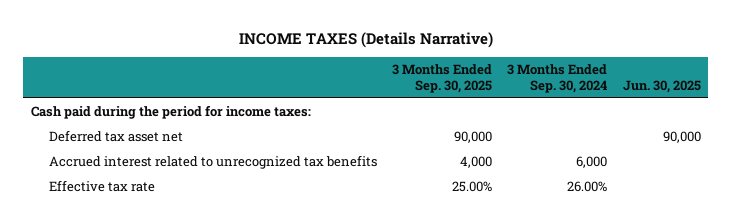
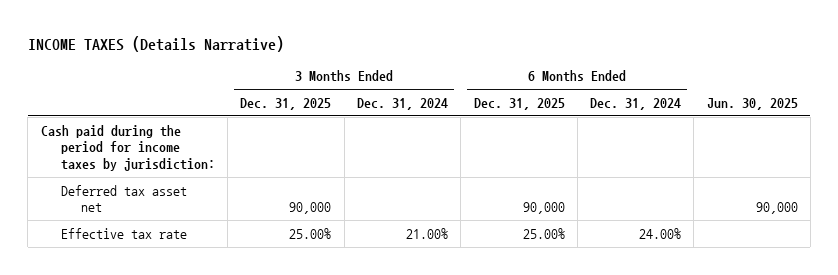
- | 3 Months Ended Sep. 30, 2025 | 3 Months Ended Sep. 30, 2024 | Jun. 30, 2025
+ | 3 Months Ended Dec. 31, 2025 | 3 Months Ended Dec. 31, 2024 | 6 Months Ended Dec. 31, 2025 | 6 Months Ended Dec. 31, 2024 | Jun. 30, 2025
- Cash paid during the period for income taxes:
+ Cash paid during the period for income taxes by jurisdiction:
- Accrued interest related to unrecognized tax benefits | 4,000 | 6,000 |

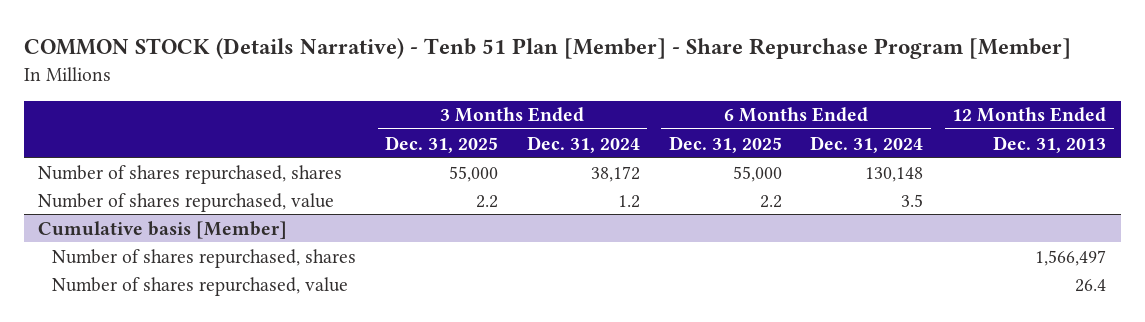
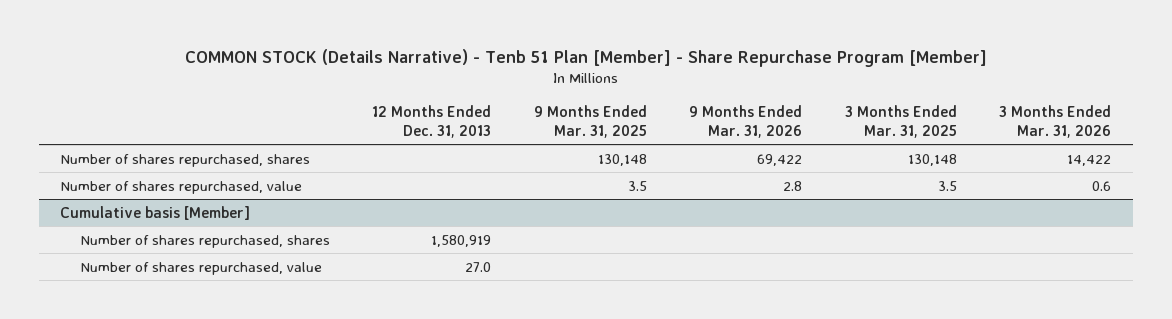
- | 3 Months Ended Dec. 31, 2025 | 3 Months Ended Dec. 31, 2024 | 6 Months Ended Dec. 31, 2025 | 6 Months Ended Dec. 31, 2024 | 12 Months Ended Dec. 31, 2013
+ | 12 Months Ended Dec. 31, 2013 | 9 Months Ended Mar. 31, 2025 | 9 Months Ended Mar. 31, 2026 | 3 Months Ended Mar. 31, 2025 | 3 Months Ended Mar. 31, 2026
@ Cumulative basis [Member]
- Number of shares repurchased, shares | | | | | 1,566,497
- Number of shares repurchased, value | | | | | 26.4
+ Number of shares repurchased, shares | 1,580,919 | | | |
+ Number of shares repurchased, value | 27.0 | | | |

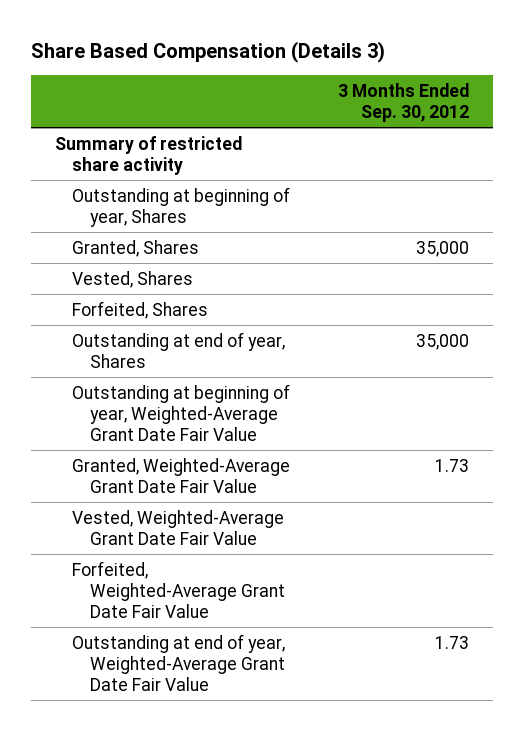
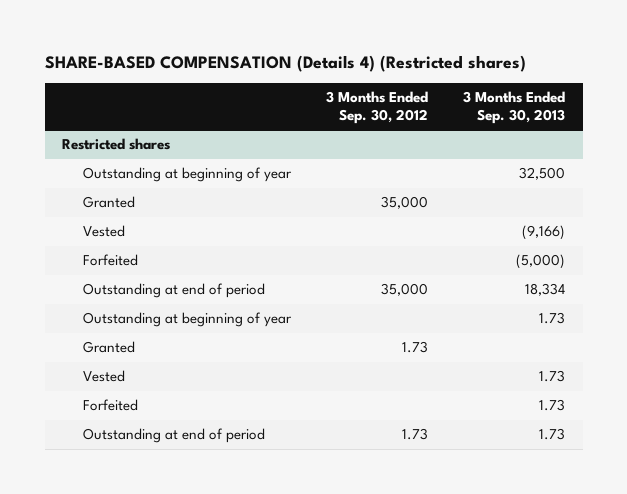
- Share Based Compensation (Details 3)
+ SHARE-BASED COMPENSATION (Details 4) (Restricted shares)
- | 3 Months Ended Sep. 30, 2012
+ | 3 Months Ended Sep. 30, 2012 | 3 Months Ended Sep. 30, 2013
- Summary of restricted share activity
- Outstanding at beginning of year, Shares
- Granted, Shares | 35,000
- Vested, Shares
- Forfeited, Shares
- Outstanding at end of year, Shares | 35,000
- Outstanding at beginning of year, Weighted-Average Grant Date Fair Value
- Granted, Weighted-Average Grant Date Fair Value | 1.73
- Vested, Weighted-Average Grant Date Fair Value
- Forfeited, Weighted-Average Grant Date Fair Value
- Outstanding at end of year, Weighted-Average Grant Date Fair Value | 1.73
+ Restricted shares
+ Outstanding at beginning of year | | 32,500
+ Granted | 35,000 |
+ Vested | | (9,166)
+ Forfeited | | (5,000)
+ Outstanding at end of period | 35,000 | 18,334
+ Outstanding at beginning of year | | 1.73
+ Granted | 1.73 |
+ Vested | | 1.73
+ Forfeited | | 1.73
+ Outstanding at end of period | 1.73 | 1.73

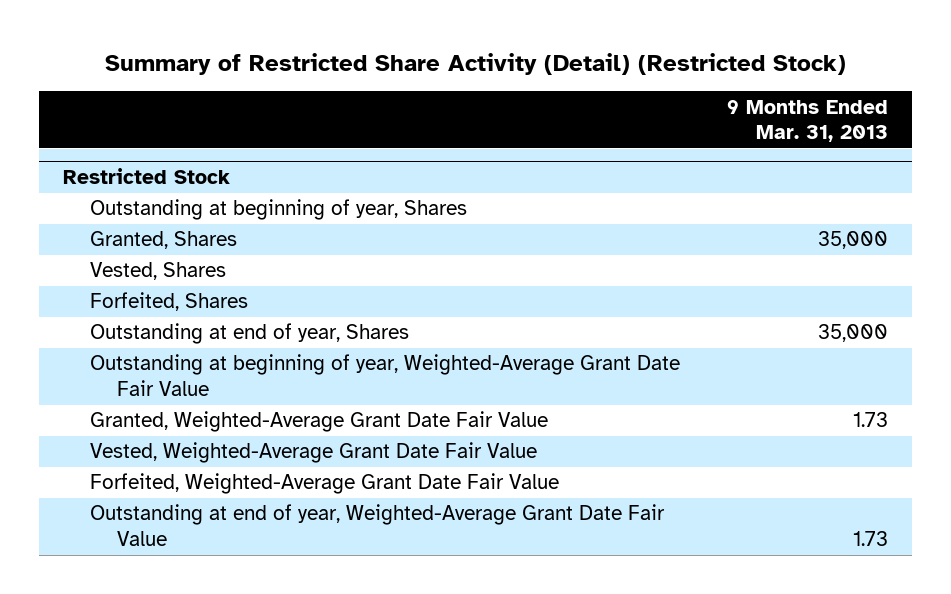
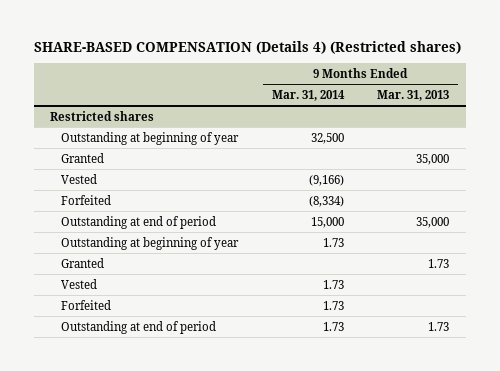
- Summary of Restricted Share Activity (Detail) (Restricted Stock)
+ SHARE-BASED COMPENSATION (Details 4) (Restricted shares)
- | 9 Months Ended Mar. 31, 2013
+ | 9 Months Ended Mar. 31, 2014 | 9 Months Ended Mar. 31, 2013
- Restricted Stock
- Outstanding at beginning of year, Shares
- Granted, Shares | 35,000
- Vested, Shares
- Forfeited, Shares
- Outstanding at end of year, Shares | 35,000
- Outstanding at beginning of year, Weighted-Average Grant Date Fair Value
- Granted, Weighted-Average Grant Date Fair Value | 1.73
- Vested, Weighted-Average Grant Date Fair Value
- Forfeited, Weighted-Average Grant Date Fair Value
- Outstanding at end of year, Weighted-Average Grant Date Fair Value | 1.73
+ Restricted shares
+ Outstanding at beginning of year | 32,500 |
+ Granted | | 35,000
+ Vested | (9,166) |
+ Forfeited | (8,334) |
+ Outstanding at end of period | 15,000 | 35,000
+ Outstanding at beginning of year | 1.73 |
+ Granted | | 1.73
+ Vested | 1.73 |
+ Forfeited | 1.73 |
+ Outstanding at end of period | 1.73 | 1.73

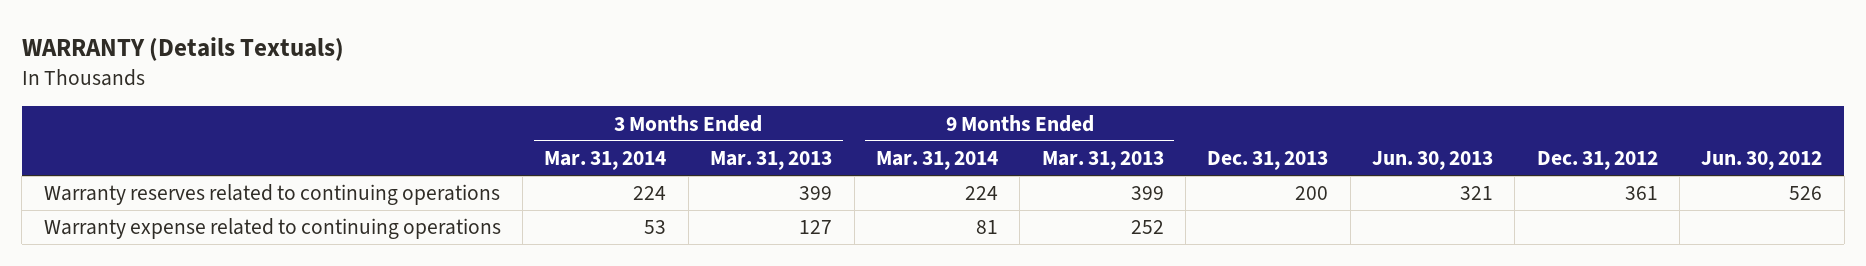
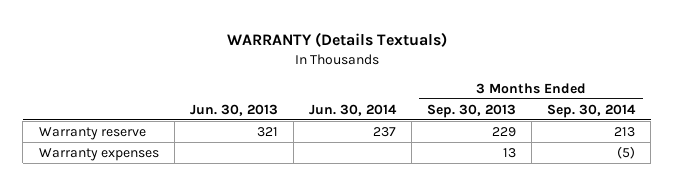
- | 3 Months Ended Mar. 31, 2014 | 3 Months Ended Mar. 31, 2013 | 9 Months Ended Mar. 31, 2014 | 9 Months Ended Mar. 31, 2013 | Dec. 31, 2013 | Jun. 30, 2013 | Dec. 31, 2012 | Jun. 30, 2012
+ | Jun. 30, 2013 | Jun. 30, 2014 | 3 Months Ended Sep. 30, 2013 | 3 Months Ended Sep. 30, 2014
- Warranty reserves related to continuing operations | 224 | 399 | 224 | 399 | 200 | 321 | 361 | 526
- Warranty expense related to continuing operations | 53 | 127 | 81 | 252 | | | |
+ Warranty reserve | 321 | 237 | 229 | 213
+ Warranty expenses | | | 13 | (5)

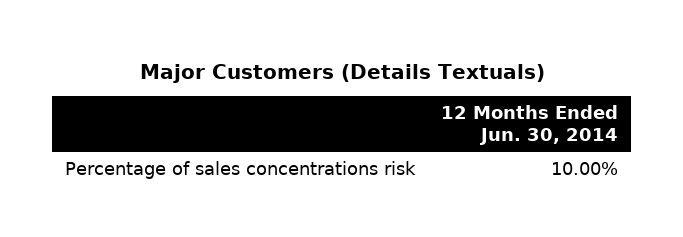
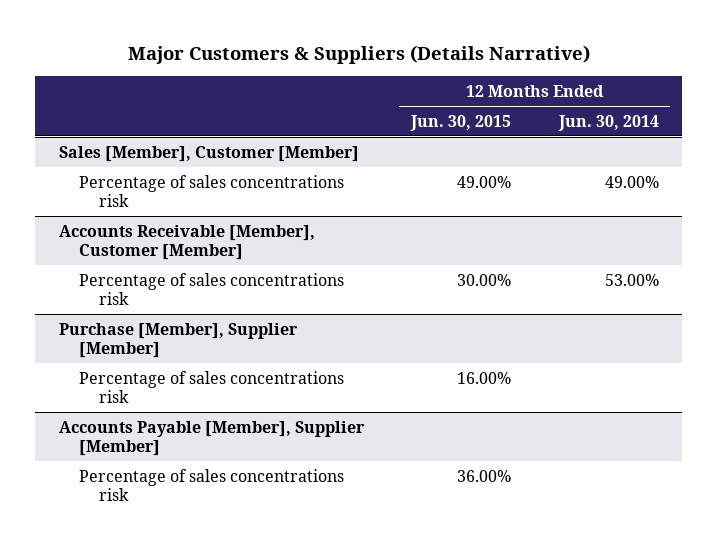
- Major Customers (Details Textuals)
+ Major Customers & Suppliers (Details Narrative)
- | 12 Months Ended Jun. 30, 2014
+ | 12 Months Ended Jun. 30, 2015 | 12 Months Ended Jun. 30, 2014
- Percentage of sales concentrations risk | 10.00%
+ Sales [Member], Customer [Member]
+ Percentage of sales concentrations risk | 49.00% | 49.00%
+ Accounts Receivable [Member], Customer [Member]
+ Percentage of sales concentrations risk | 30.00% | 53.00%
+ Purchase [Member], Supplier [Member]
+ Percentage of sales concentrations risk | 16.00% |
+ Accounts Payable [Member], Supplier [Member]
+ Percentage of sales concentrations risk | 36.00% |

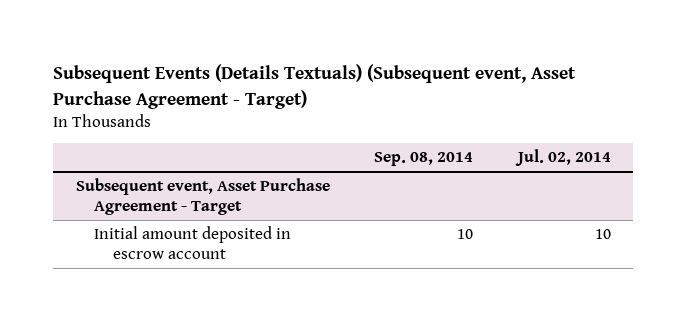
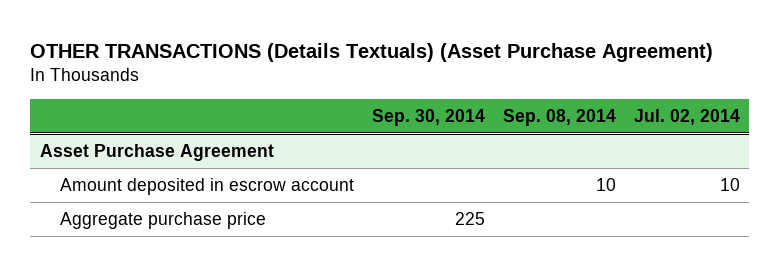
- Subsequent Events (Details Textuals) (Subsequent event, Asset Purchase Agreement - Target)
+ OTHER TRANSACTIONS (Details Textuals) (Asset Purchase Agreement)
- | Sep. 08, 2014 | Jul. 02, 2014
+ | Sep. 30, 2014 | Sep. 08, 2014 | Jul. 02, 2014
- Subsequent event, Asset Purchase Agreement - Target
- Initial amount deposited in escrow account | 10 | 10
+ Asset Purchase Agreement
+ Amount deposited in escrow account | | 10 | 10
+ Aggregate purchase price | 225 | |

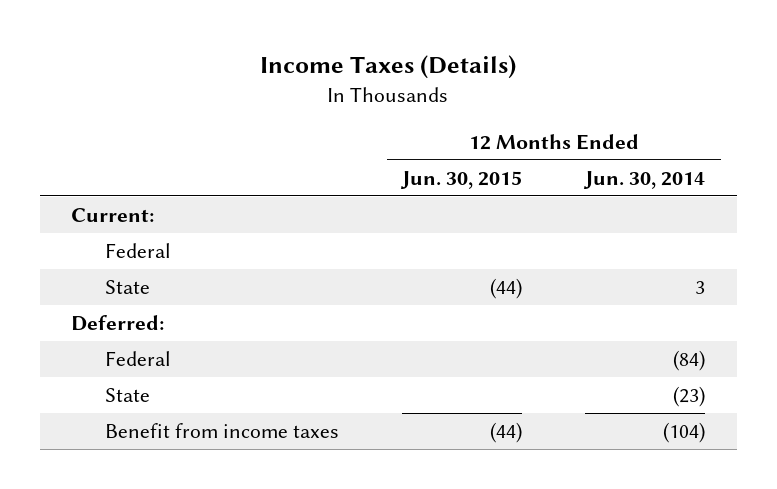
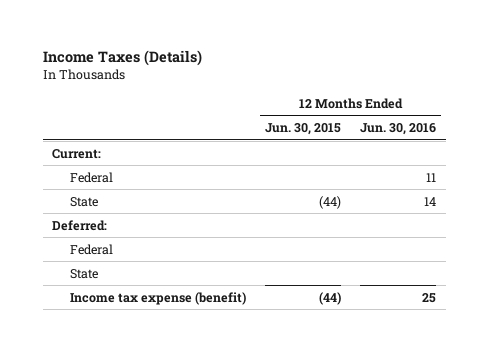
- | 12 Months Ended Jun. 30, 2015 | 12 Months Ended Jun. 30, 2014
+ | 12 Months Ended Jun. 30, 2015 | 12 Months Ended Jun. 30, 2016
- Benefit from income taxes | (44) | (104)
+ Income tax expense (benefit) | (44) | 25

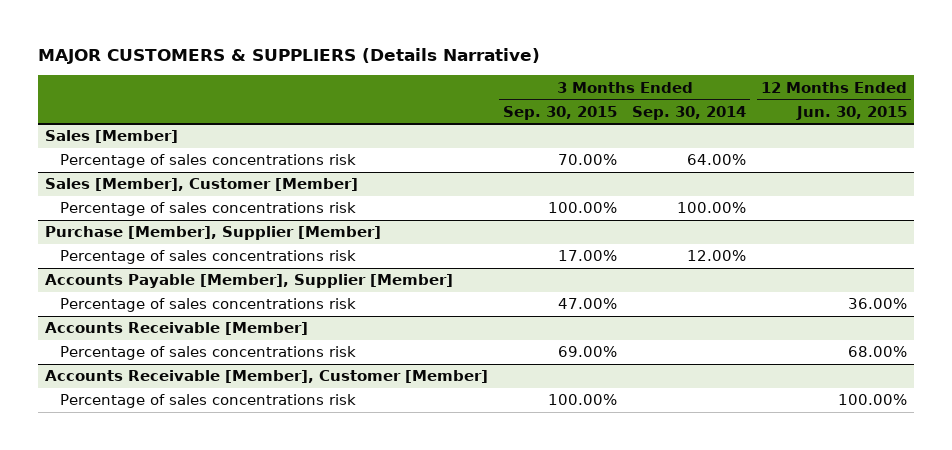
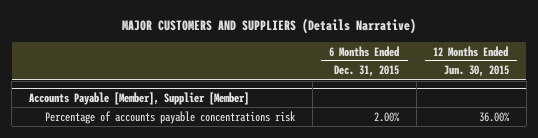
- MAJOR CUSTOMERS & SUPPLIERS (Details Narrative)
+ MAJOR CUSTOMERS AND SUPPLIERS (Details Narrative)
- | 3 Months Ended Sep. 30, 2015 | 3 Months Ended Sep. 30, 2014 | 12 Months Ended Jun. 30, 2015
+ | 6 Months Ended Dec. 31, 2015 | 12 Months Ended Jun. 30, 2015
- Sales [Member]
- Percentage of sales concentrations risk | 70.00% | 64.00% |
- Sales [Member], Customer [Member]
- Percentage of sales concentrations risk | 100.00% | 100.00% |
- Purchase [Member], Supplier [Member]
- Percentage of sales concentrations risk | 17.00% | 12.00% |
@ Accounts Payable [Member], Supplier [Member]
- Percentage of sales concentrations risk | 47.00% | | 36.00%
- Accounts Receivable [Member]
- Percentage of sales concentrations risk | 69.00% | | 68.00%
- Accounts Receivable [Member], Customer [Member]
- Percentage of sales concentrations risk | 100.00% | | 100.00%
@ Accounts Payable [Member], Supplier [Member]
+ Percentage of accounts payable concentrations risk | 2.00% | 36.00%

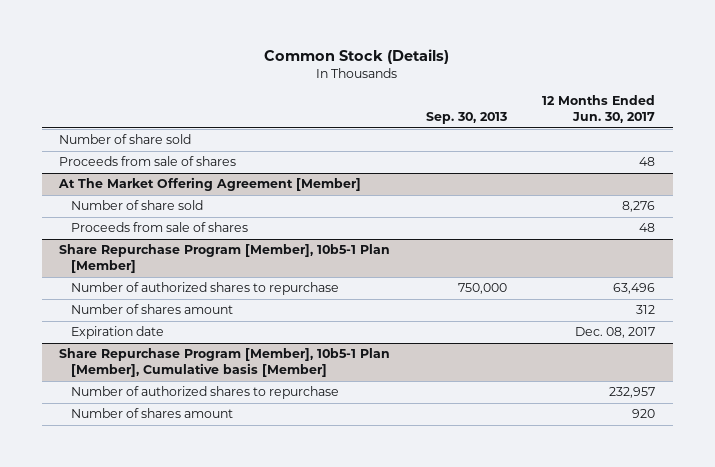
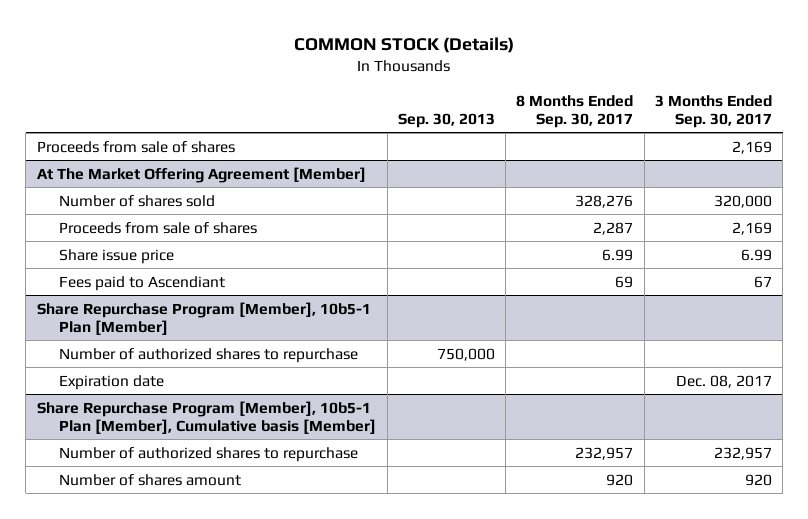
- Common Stock (Details)
+ COMMON STOCK (Details)
- | Sep. 30, 2013 | 12 Months Ended Jun. 30, 2017
+ | Sep. 30, 2013 | 8 Months Ended Sep. 30, 2017 | 3 Months Ended Sep. 30, 2017
- Number of share sold
@ At The Market Offering Agreement [Member]
- Number of share sold | | 8,276
+ Number of shares sold | | 328,276 | 320,000
+ Share issue price | | 6.99 | 6.99
+ Fees paid to Ascendiant | | 69 | 67
@ Share Repurchase Program [Member], 10b5-1 Plan [Member]
- Number of shares amount | | 312

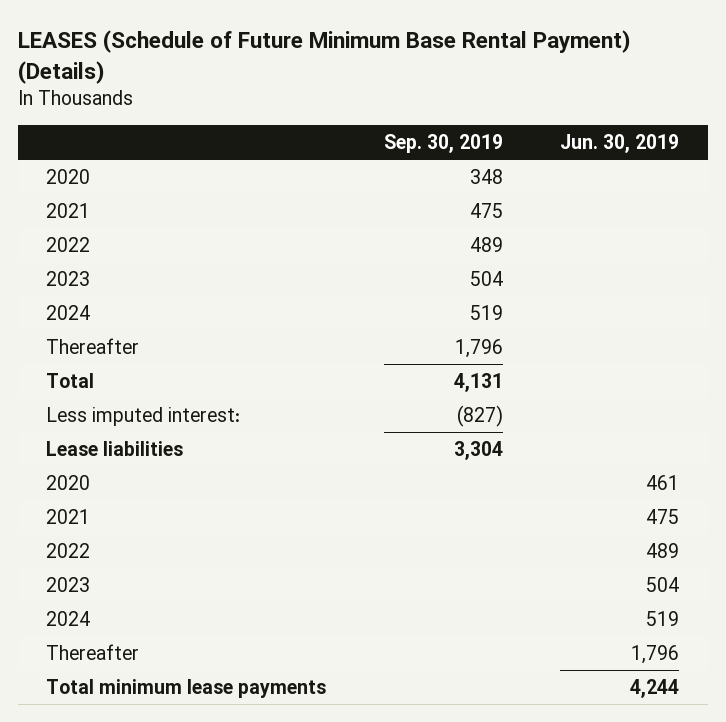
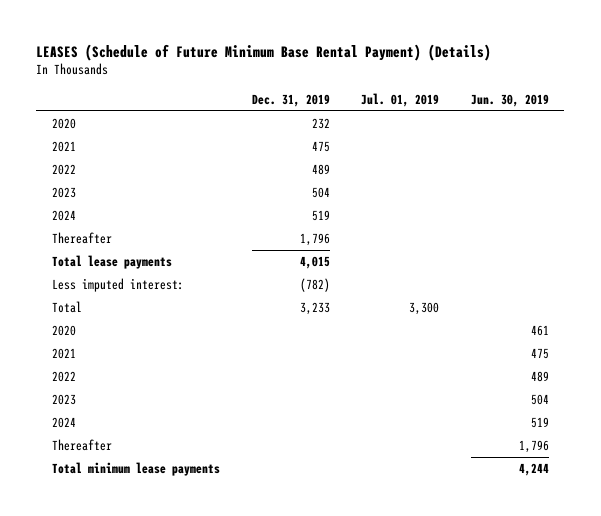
- | Sep. 30, 2019 | Jun. 30, 2019
+ | Dec. 31, 2019 | Jul. 01, 2019 | Jun. 30, 2019
+ Total lease payments | 4,015 | |
- Lease liabilities | 3,304 |
moved down: Total | 3,233 | 3,300 |

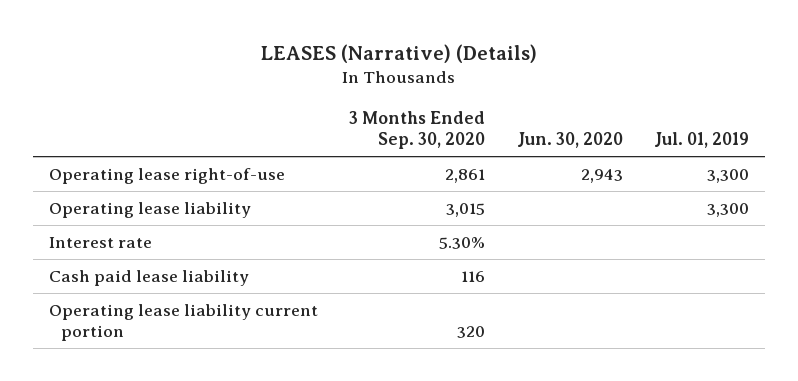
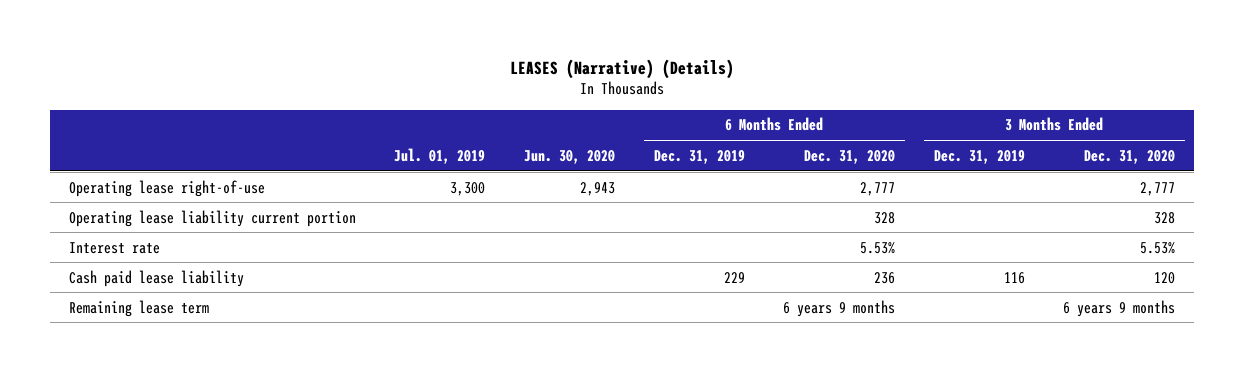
- | 3 Months Ended Sep. 30, 2020 | Jun. 30, 2020 | Jul. 01, 2019
+ | Jul. 01, 2019 | Jun. 30, 2020 | 6 Months Ended Dec. 31, 2019 | 6 Months Ended Dec. 31, 2020 | 3 Months Ended Dec. 31, 2019 | 3 Months Ended Dec. 31, 2020
- Operating lease liability | 3,015 | | 3,300
moved up: Operating lease liability current portion | | | | 328 | | 328
+ Remaining lease term | | | | 6 years 9 months | | 6 years 9 months

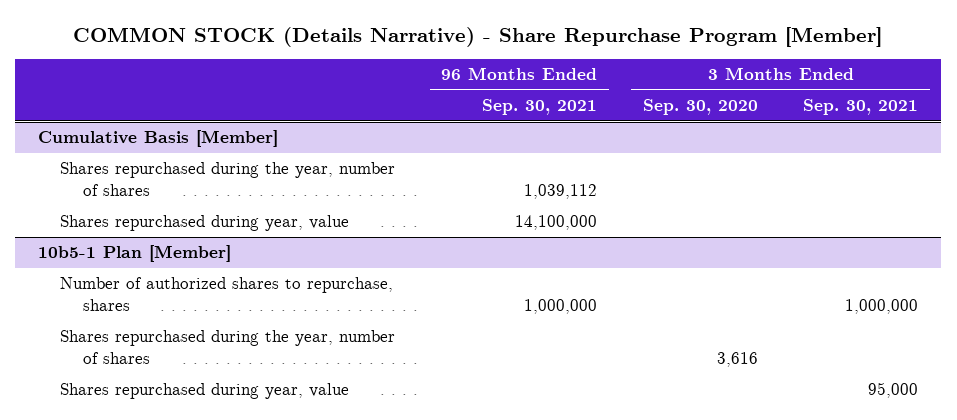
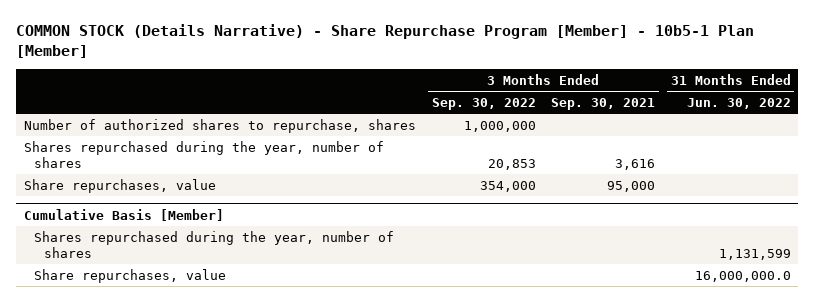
- COMMON STOCK (Details Narrative) - Share Repurchase Program [Member]
+ COMMON STOCK (Details Narrative) - Share Repurchase Program [Member] - 10b5-1 Plan [Member]
- | 96 Months Ended Sep. 30, 2021 | 3 Months Ended Sep. 30, 2020 | 3 Months Ended Sep. 30, 2021
+ | 3 Months Ended Sep. 30, 2022 | 3 Months Ended Sep. 30, 2021 | 31 Months Ended Jun. 30, 2022
+ Number of authorized shares to repurchase, shares | 1,000,000 | |
+ Shares repurchased during the year, number of shares | 20,853 | 3,616 |
+ Share repurchases, value | 354,000 | 95,000 |
@ Cumulative Basis [Member]
- Shares repurchased during year, value | 14,100,000 | |
- 10b5-1 Plan [Member]
- Number of authorized shares to repurchase, shares | 1,000,000 | | 1,000,000
- Shares repurchased during the year, number of shares | | 3,616 |
- Shares repurchased during year, value | | | 95,000
@ Cumulative Basis [Member]
+ Share repurchases, value | | | 16,000,000.0

